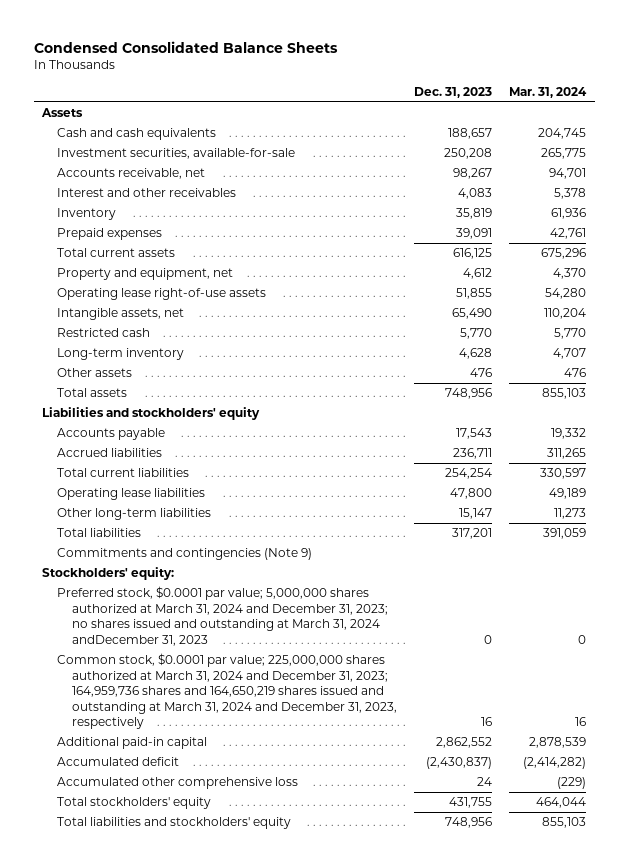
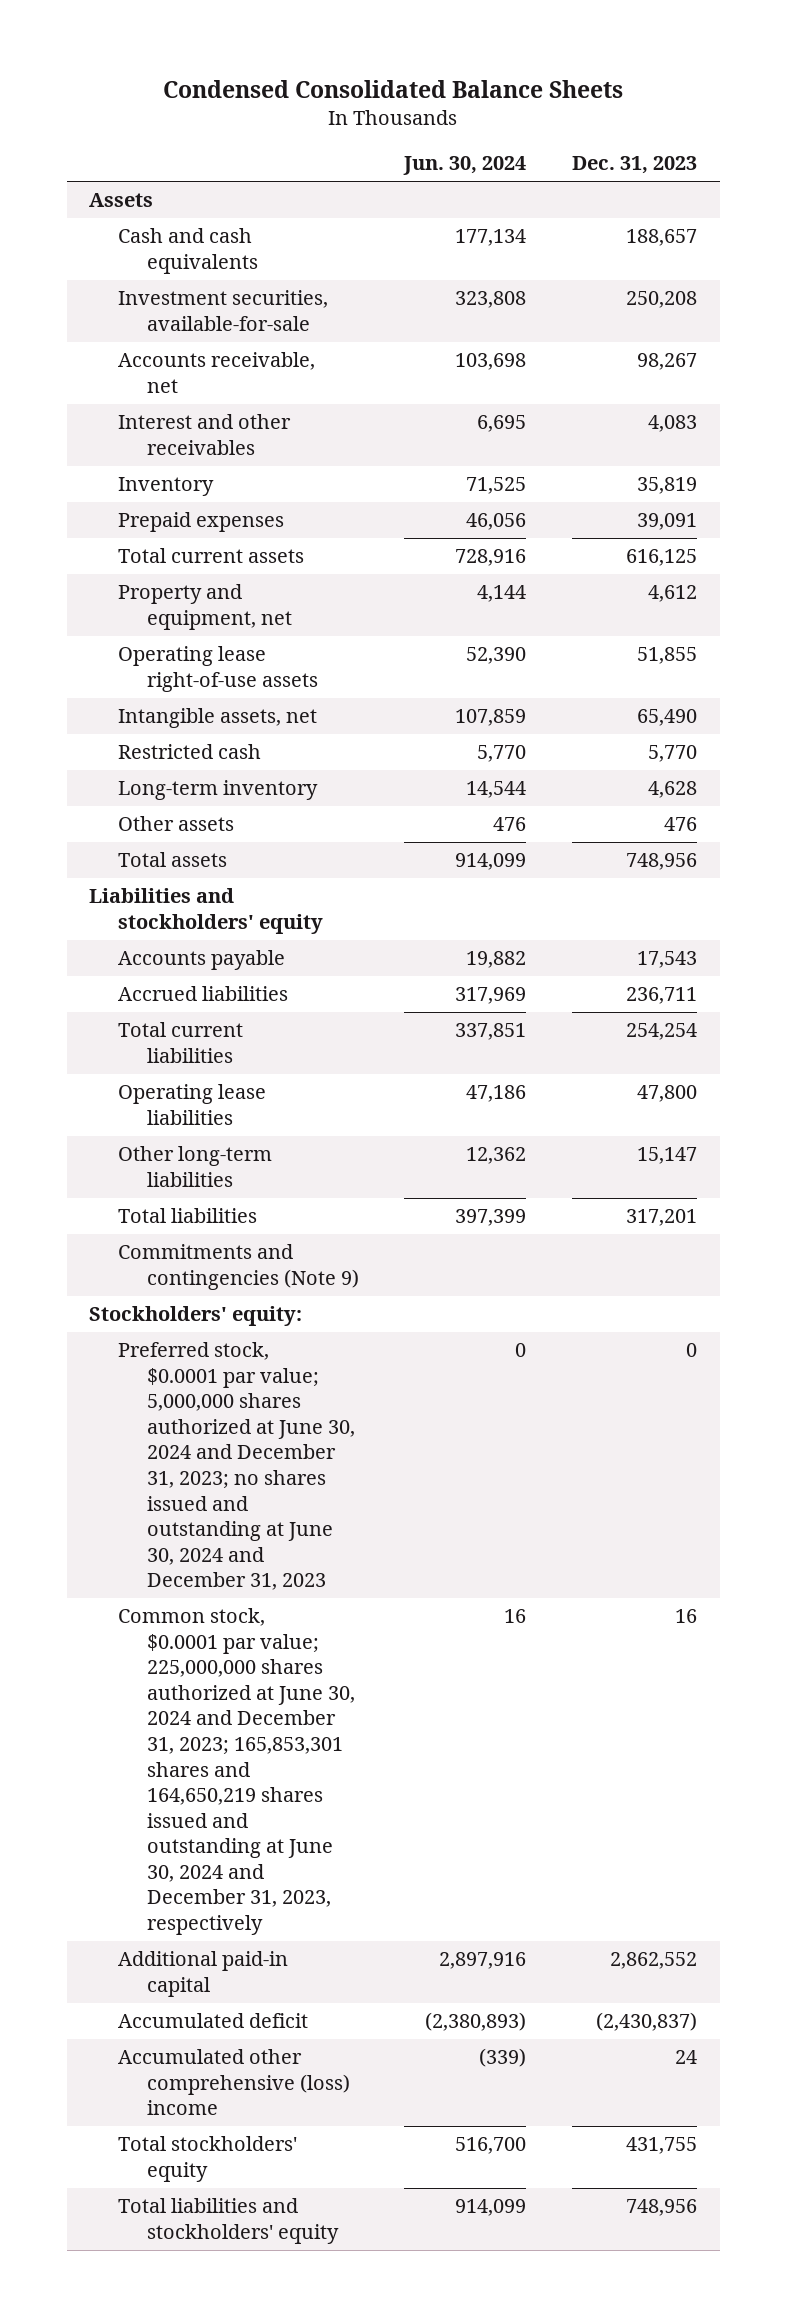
- | Dec. 31, 2023 | Mar. 31, 2024
+ | Jun. 30, 2024 | Dec. 31, 2023
- Preferred stock, $0.0001 par value; 5,000,000 shares authorized at March 31, 2024 and December 31, 2023; no shares issued and outstanding at March 31, 2024 andDecember 31, 2023 | 0 | 0
- Common stock, $0.0001 par value; 225,000,000 shares authorized at March 31, 2024 and December 31, 2023; 164,959,736 shares and 164,650,219 shares issued and outstanding at March 31, 2024 and December 31, 2023, respectively | 16 | 16
+ Preferred stock, $0.0001 par value; 5,000,000 shares authorized at June 30, 2024 and December 31, 2023; no shares issued and outstanding at June 30, 2024 and December 31, 2023 | 0 | 0
+ Common stock, $0.0001 par value; 225,000,000 shares authorized at June 30, 2024 and December 31, 2023; 165,853,301 shares and 164,650,219 shares issued and outstanding at June 30, 2024 and December 31, 2023, respectively | 16 | 16
- Accumulated other comprehensive loss | 24 | (229)
+ Accumulated other comprehensive (loss) income | (339) | 24

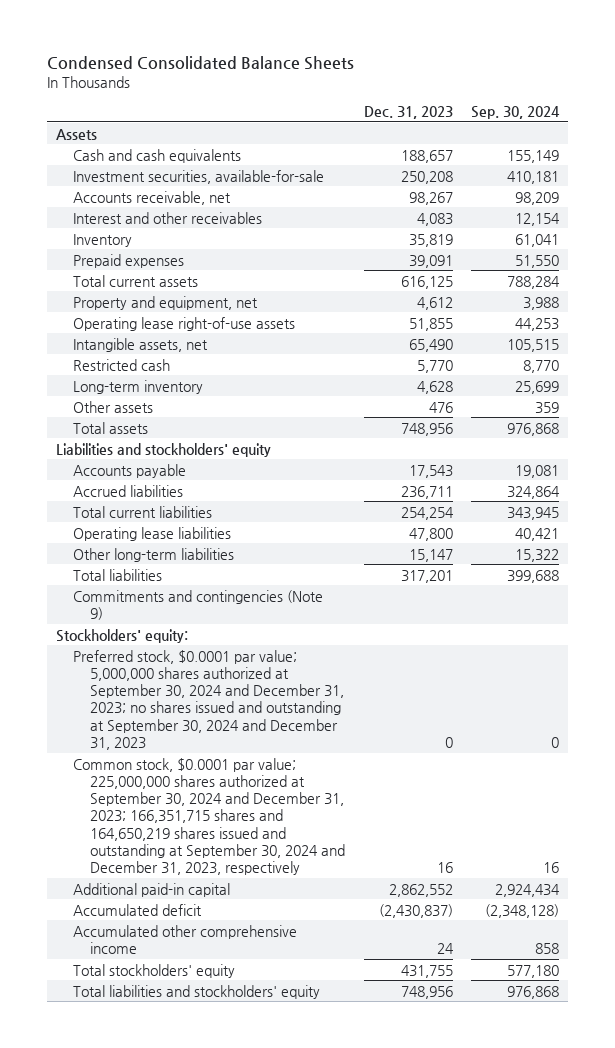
- | Jun. 30, 2024 | Dec. 31, 2023
+ | Dec. 31, 2023 | Sep. 30, 2024
- Preferred stock, $0.0001 par value; 5,000,000 shares authorized at June 30, 2024 and December 31, 2023; no shares issued and outstanding at June 30, 2024 and December 31, 2023 | 0 | 0
- Common stock, $0.0001 par value; 225,000,000 shares authorized at June 30, 2024 and December 31, 2023; 165,853,301 shares and 164,650,219 shares issued and outstanding at June 30, 2024 and December 31, 2023, respectively | 16 | 16
+ Preferred stock, $0.0001 par value; 5,000,000 shares authorized at September 30, 2024 and December 31, 2023; no shares issued and outstanding at September 30, 2024 and December 31, 2023 | 0 | 0
+ Common stock, $0.0001 par value; 225,000,000 shares authorized at September 30, 2024 and December 31, 2023; 166,351,715 shares and 164,650,219 shares issued and outstanding at September 30, 2024 and December 31, 2023, respectively | 16 | 16
- Accumulated other comprehensive (loss) income | (339) | 24
+ Accumulated other comprehensive income | 24 | 858

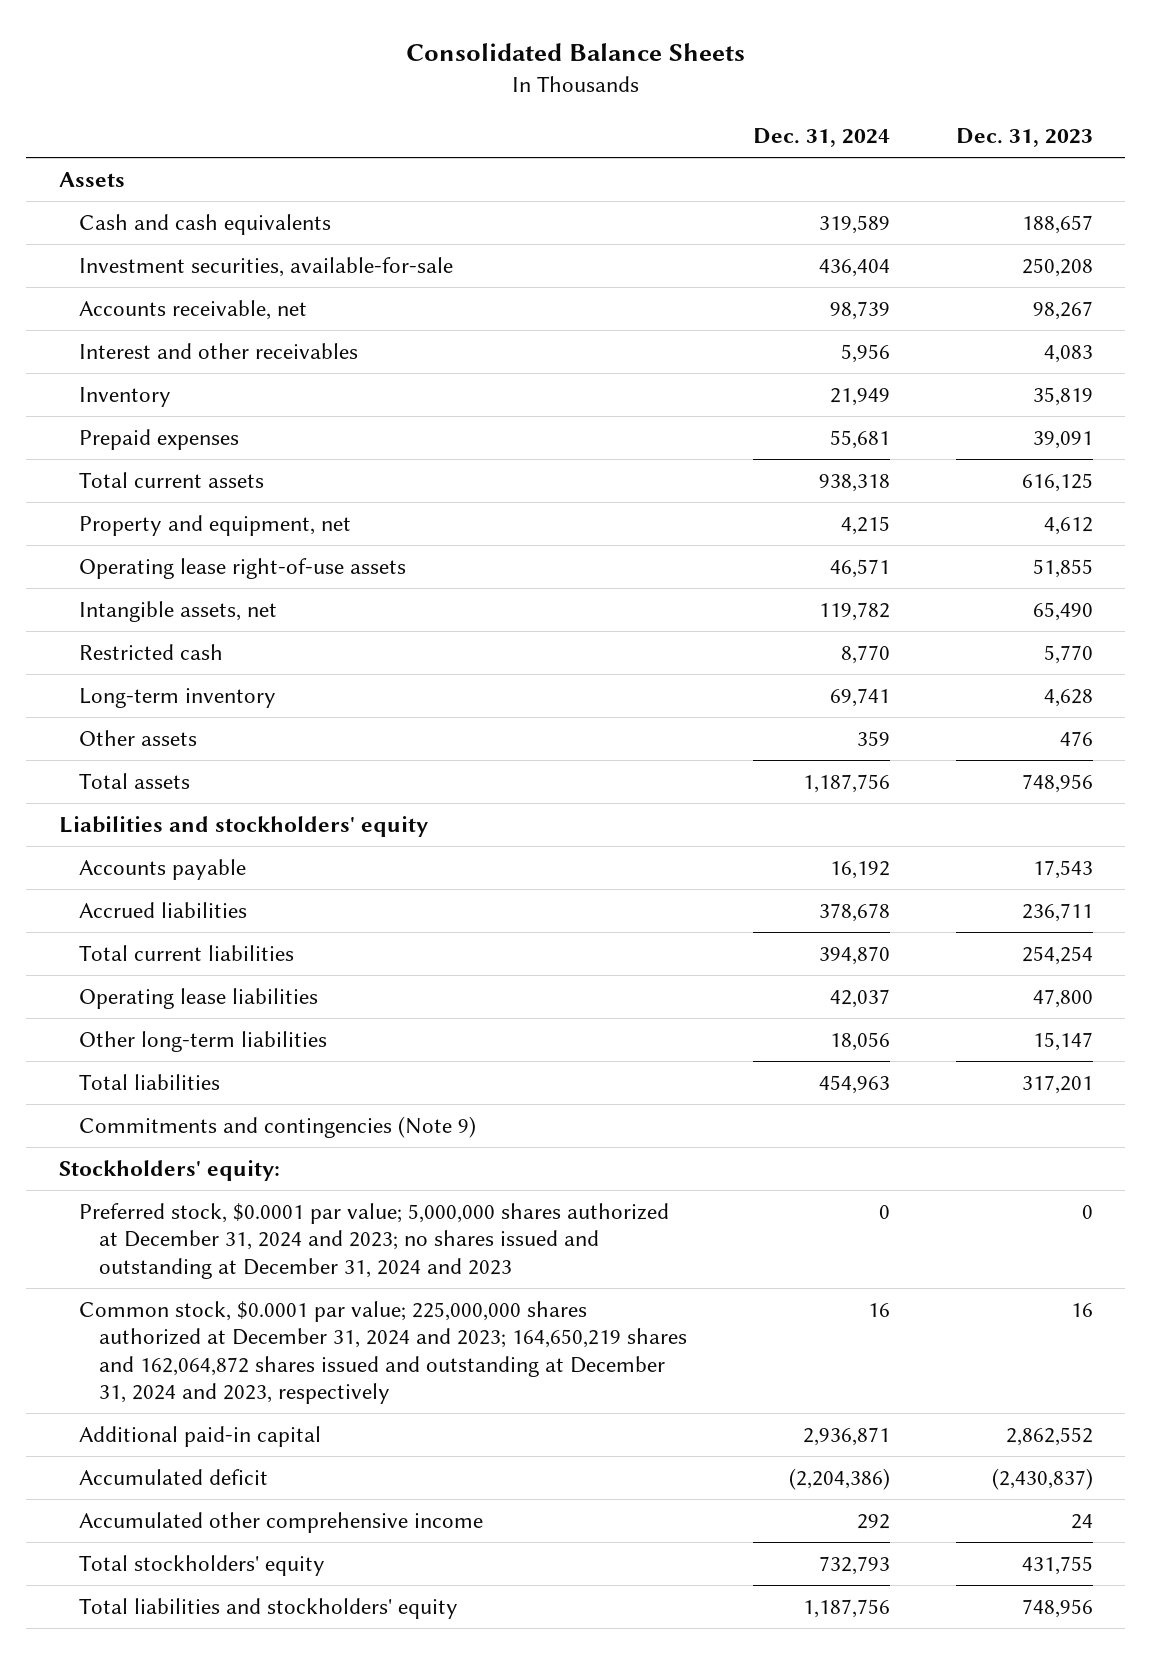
- Condensed Consolidated Balance Sheets
+ Consolidated Balance Sheets
- | Dec. 31, 2023 | Sep. 30, 2024
+ | Dec. 31, 2024 | Dec. 31, 2023
- Preferred stock, $0.0001 par value; 5,000,000 shares authorized at September 30, 2024 and December 31, 2023; no shares issued and outstanding at September 30, 2024 and December 31, 2023 | 0 | 0
- Common stock, $0.0001 par value; 225,000,000 shares authorized at September 30, 2024 and December 31, 2023; 166,351,715 shares and 164,650,219 shares issued and outstanding at September 30, 2024 and December 31, 2023, respectively | 16 | 16
+ Preferred stock, $0.0001 par value; 5,000,000 shares authorized at December 31, 2024 and 2023; no shares issued and outstanding at December 31, 2024 and 2023 | 0 | 0
+ Common stock, $0.0001 par value; 225,000,000 shares authorized at December 31, 2024 and 2023; 164,650,219 shares and 162,064,872 shares issued and outstanding at December 31, 2024 and 2023, respectively | 16 | 16

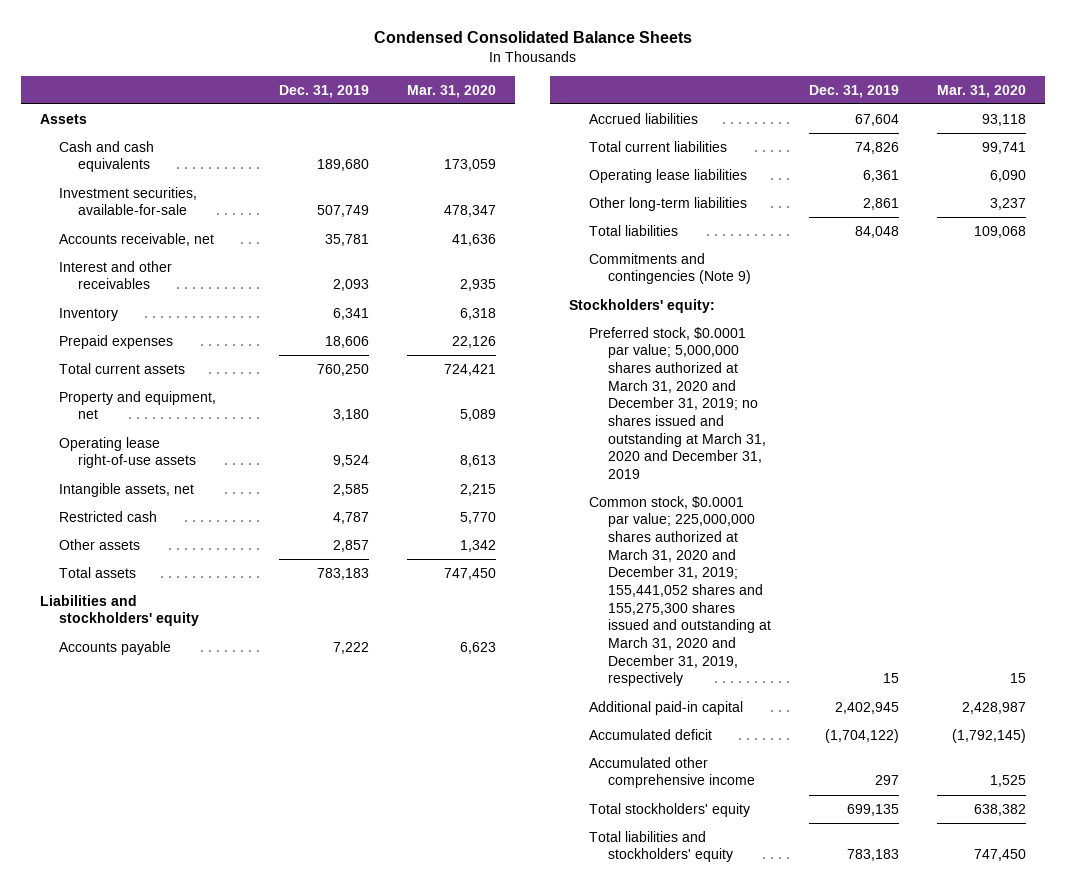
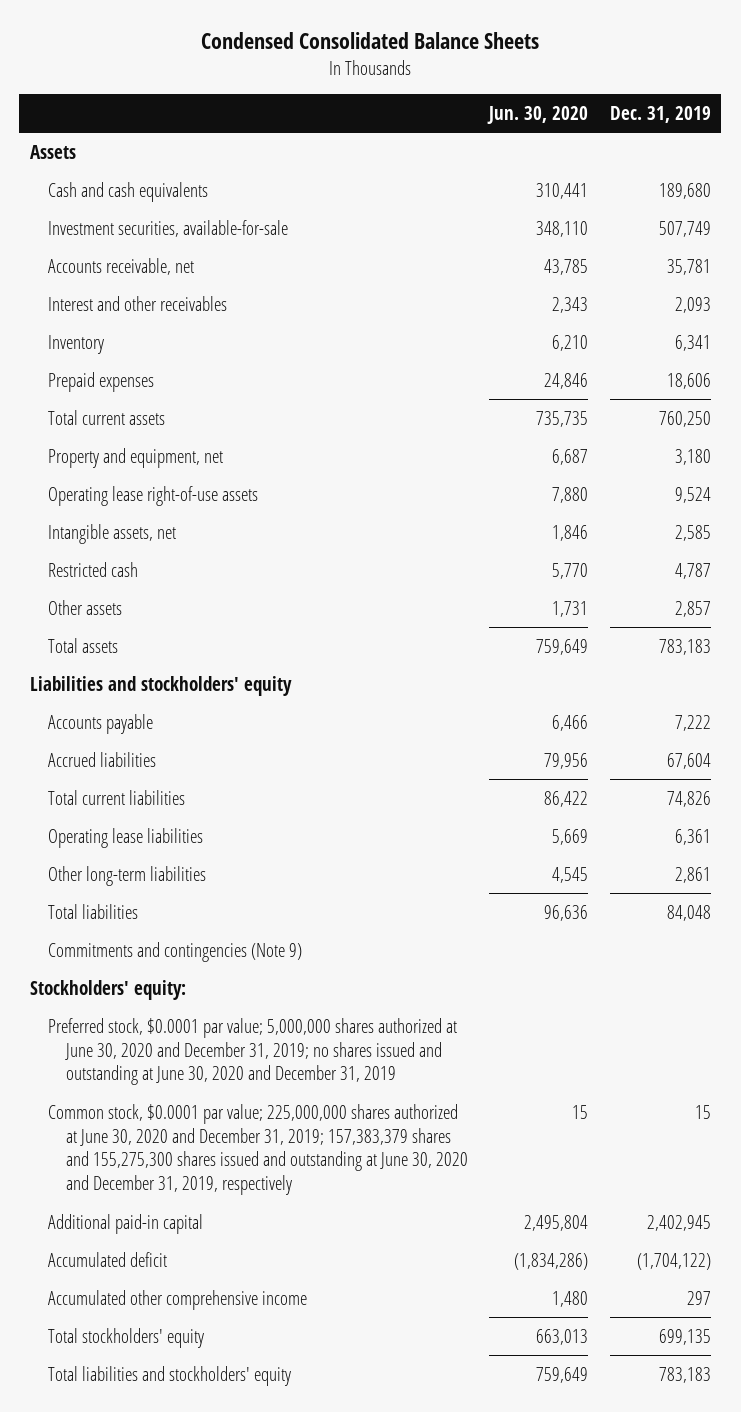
- | Dec. 31, 2019 | Mar. 31, 2020
+ | Jun. 30, 2020 | Dec. 31, 2019
- Preferred stock, $0.0001 par value; 5,000,000 shares authorized at March 31, 2020 and December 31, 2019; no shares issued and outstanding at March 31, 2020 and December 31, 2019
- Common stock, $0.0001 par value; 225,000,000 shares authorized at March 31, 2020 and December 31, 2019; 155,441,052 shares and 155,275,300 shares issued and outstanding at March 31, 2020 and December 31, 2019, respectively | 15 | 15
+ Preferred stock, $0.0001 par value; 5,000,000 shares authorized at June 30, 2020 and December 31, 2019; no shares issued and outstanding at June 30, 2020 and December 31, 2019
+ Common stock, $0.0001 par value; 225,000,000 shares authorized at June 30, 2020 and December 31, 2019; 157,383,379 shares and 155,275,300 shares issued and outstanding at June 30, 2020 and December 31, 2019, respectively | 15 | 15

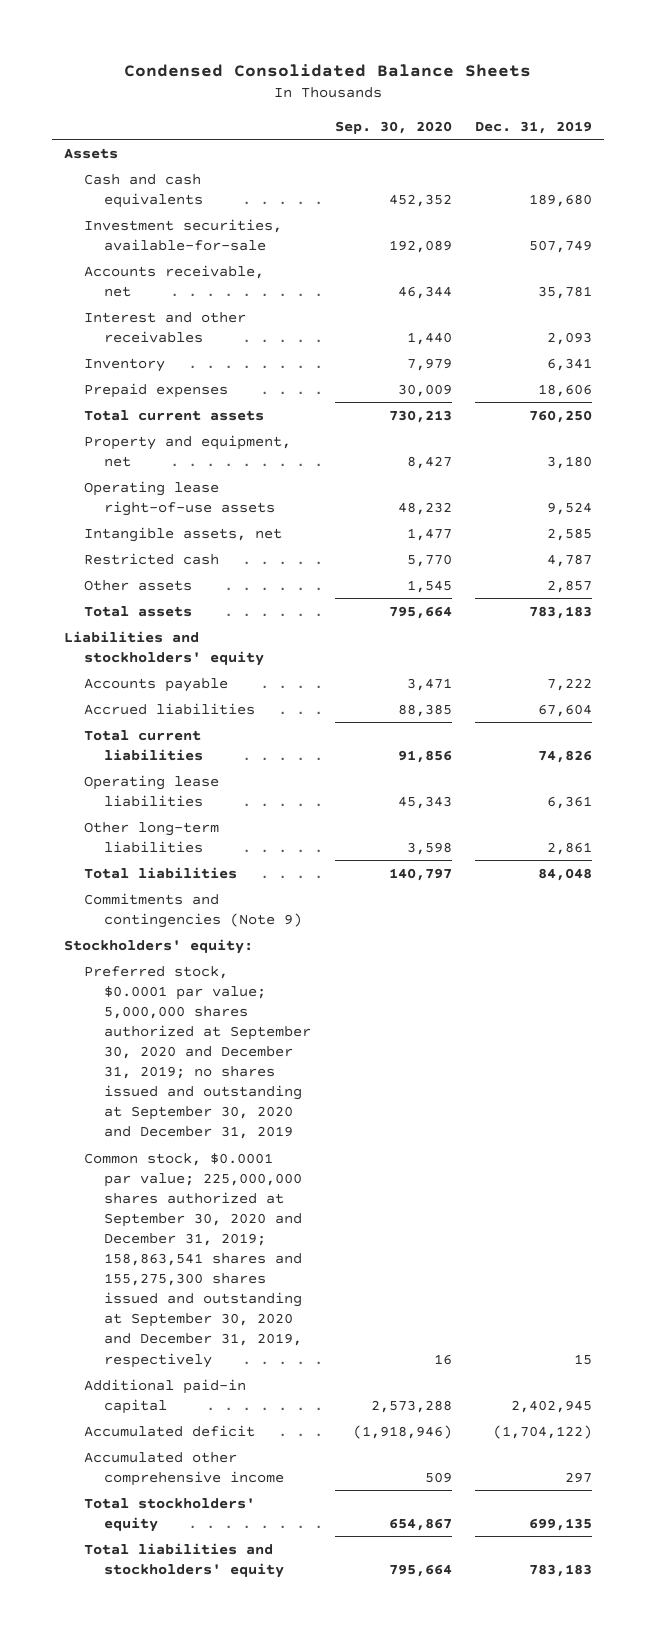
- | Jun. 30, 2020 | Dec. 31, 2019
+ | Sep. 30, 2020 | Dec. 31, 2019
- Preferred stock, $0.0001 par value; 5,000,000 shares authorized at June 30, 2020 and December 31, 2019; no shares issued and outstanding at June 30, 2020 and December 31, 2019
- Common stock, $0.0001 par value; 225,000,000 shares authorized at June 30, 2020 and December 31, 2019; 157,383,379 shares and 155,275,300 shares issued and outstanding at June 30, 2020 and December 31, 2019, respectively | 15 | 15
+ Preferred stock, $0.0001 par value; 5,000,000 shares authorized at September 30, 2020 and December 31, 2019; no shares issued and outstanding at September 30, 2020 and December 31, 2019
+ Common stock, $0.0001 par value; 225,000,000 shares authorized at September 30, 2020 and December 31, 2019; 158,863,541 shares and 155,275,300 shares issued and outstanding at September 30, 2020 and December 31, 2019, respectively | 16 | 15

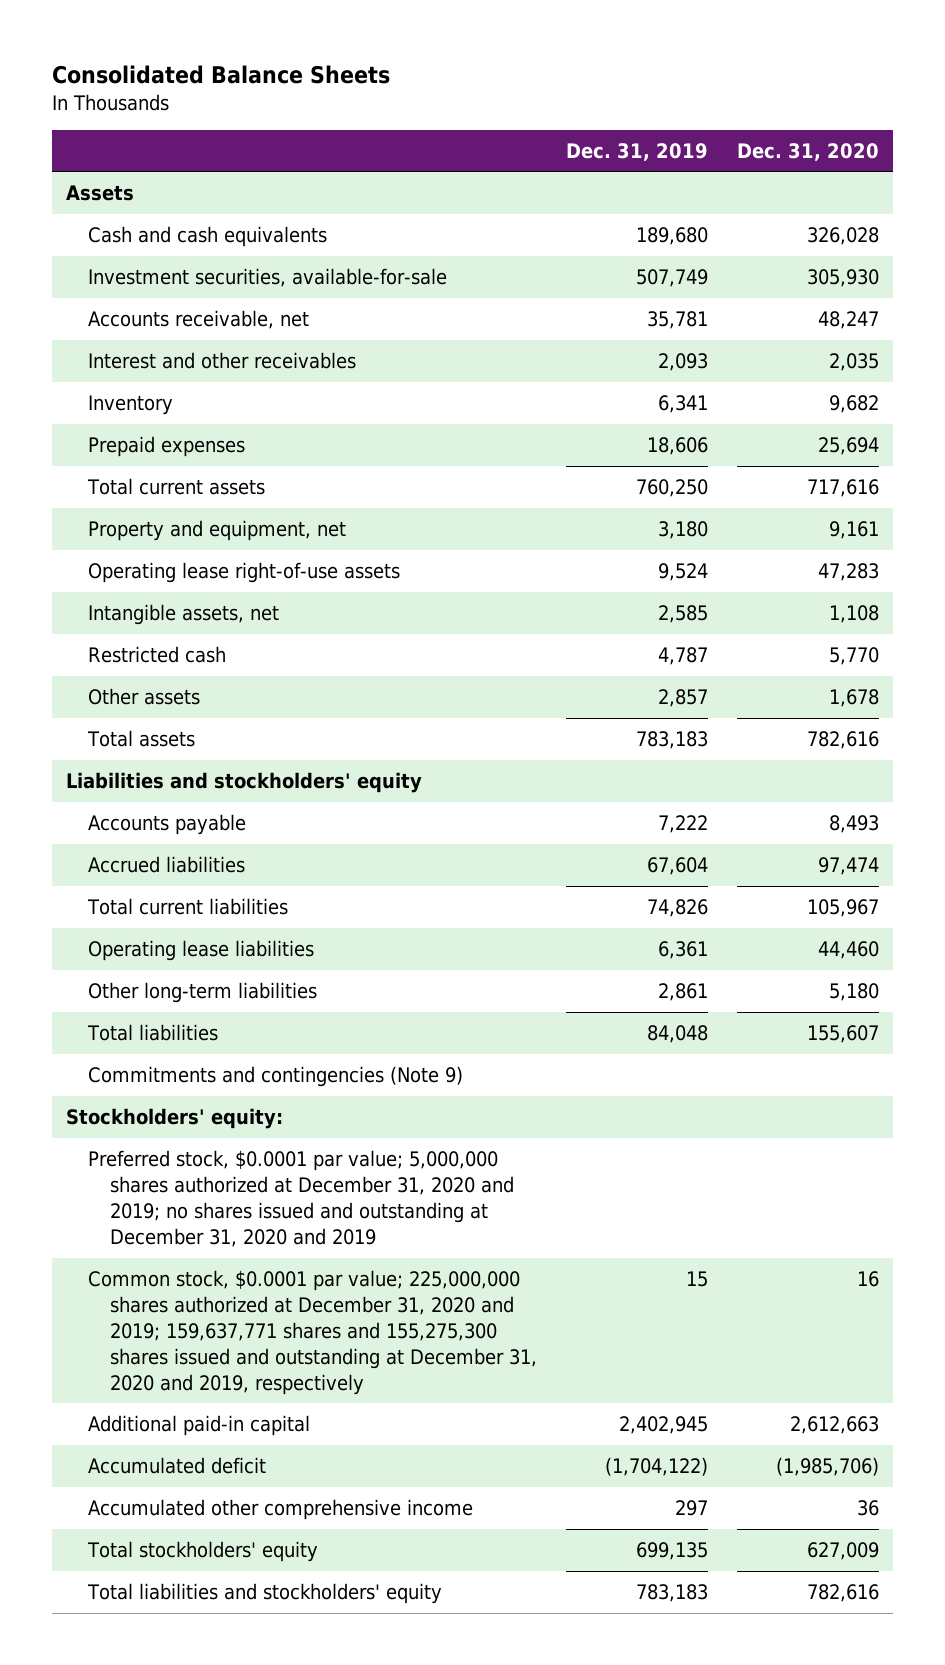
- Condensed Consolidated Balance Sheets
+ Consolidated Balance Sheets
- | Sep. 30, 2020 | Dec. 31, 2019
+ | Dec. 31, 2019 | Dec. 31, 2020
- Preferred stock, $0.0001 par value; 5,000,000 shares authorized at September 30, 2020 and December 31, 2019; no shares issued and outstanding at September 30, 2020 and December 31, 2019
- Common stock, $0.0001 par value; 225,000,000 shares authorized at September 30, 2020 and December 31, 2019; 158,863,541 shares and 155,275,300 shares issued and outstanding at September 30, 2020 and December 31, 2019, respectively | 16 | 15
+ Preferred stock, $0.0001 par value; 5,000,000 shares authorized at December 31, 2020 and 2019; no shares issued and outstanding at December 31, 2020 and 2019
+ Common stock, $0.0001 par value; 225,000,000 shares authorized at December 31, 2020 and 2019; 159,637,771 shares and 155,275,300 shares issued and outstanding at December 31, 2020 and 2019, respectively | 15 | 16

